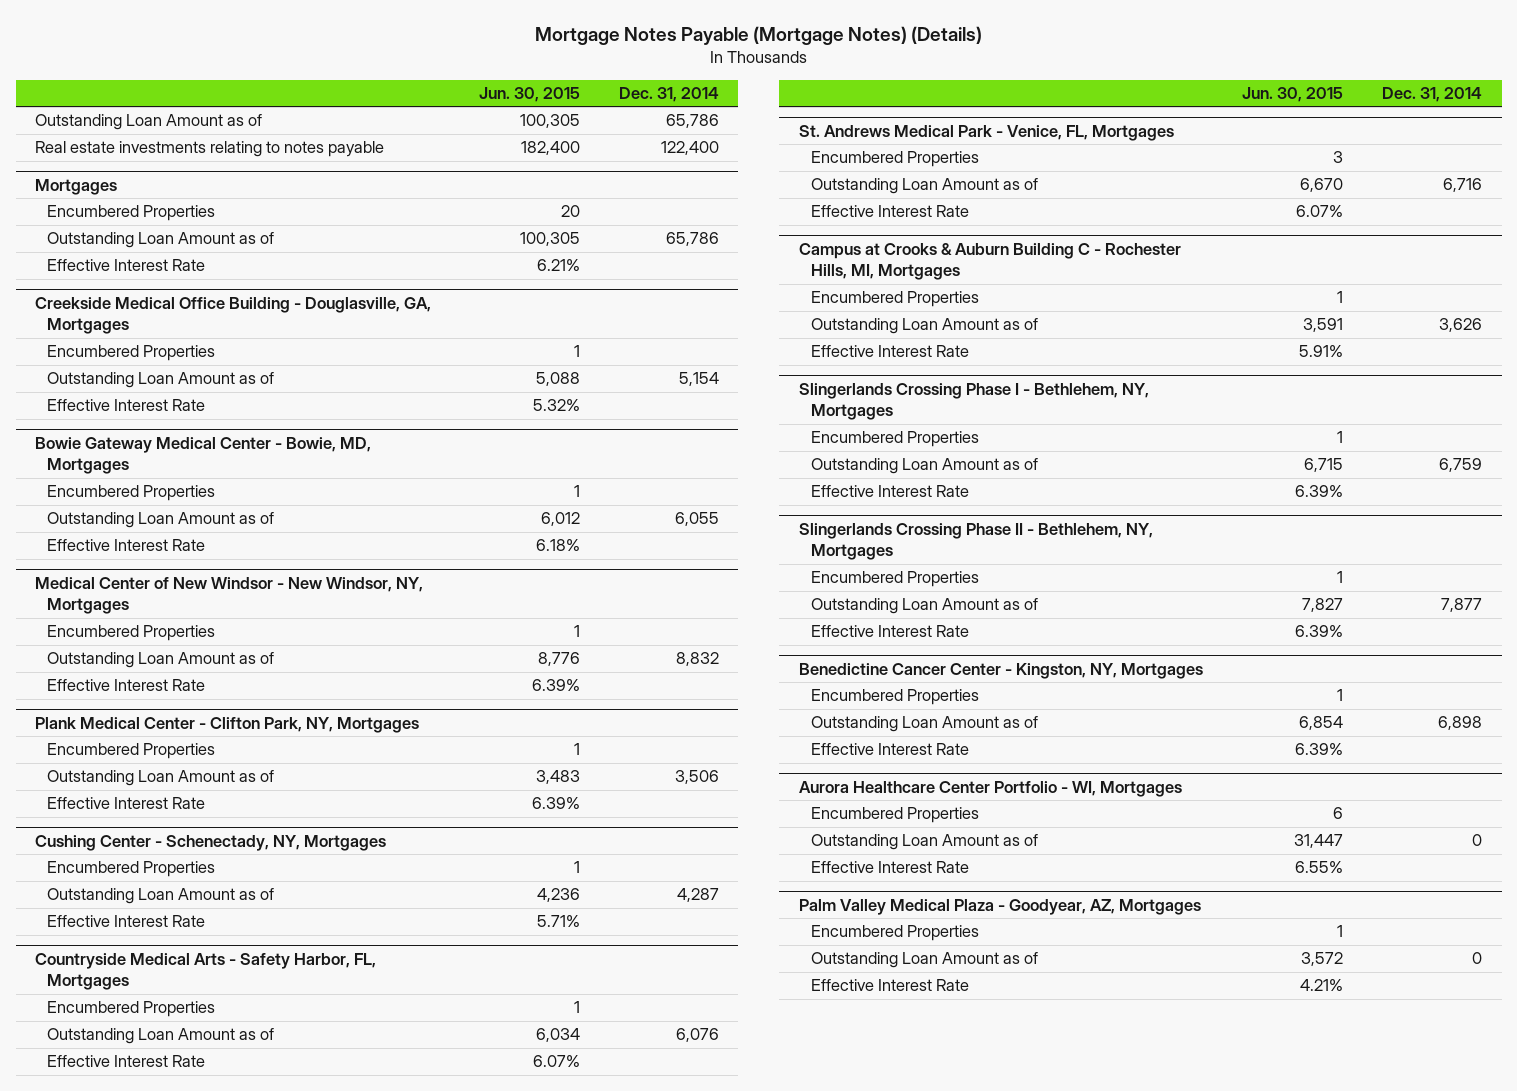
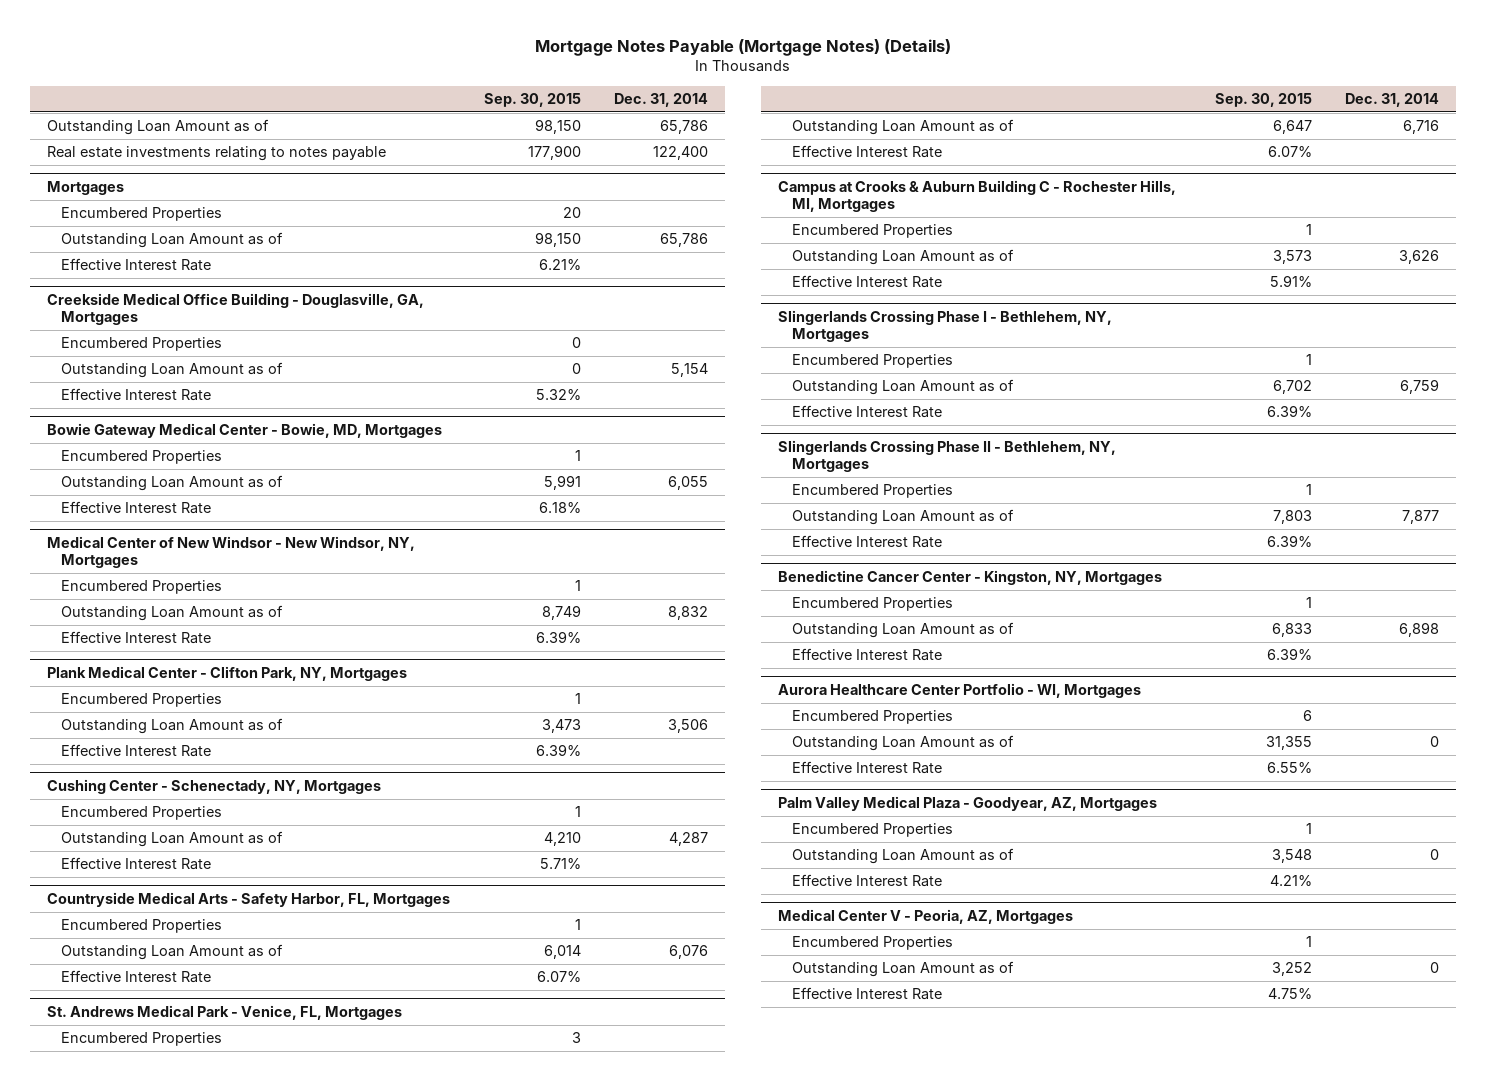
- | Jun. 30, 2015 | Dec. 31, 2014
+ | Sep. 30, 2015 | Dec. 31, 2014
+ Medical Center V - Peoria, AZ, Mortgages
+ Encumbered Properties | 1 |
+ Outstanding Loan Amount as of | 3,252 | 0
+ Effective Interest Rate | 4.75% |

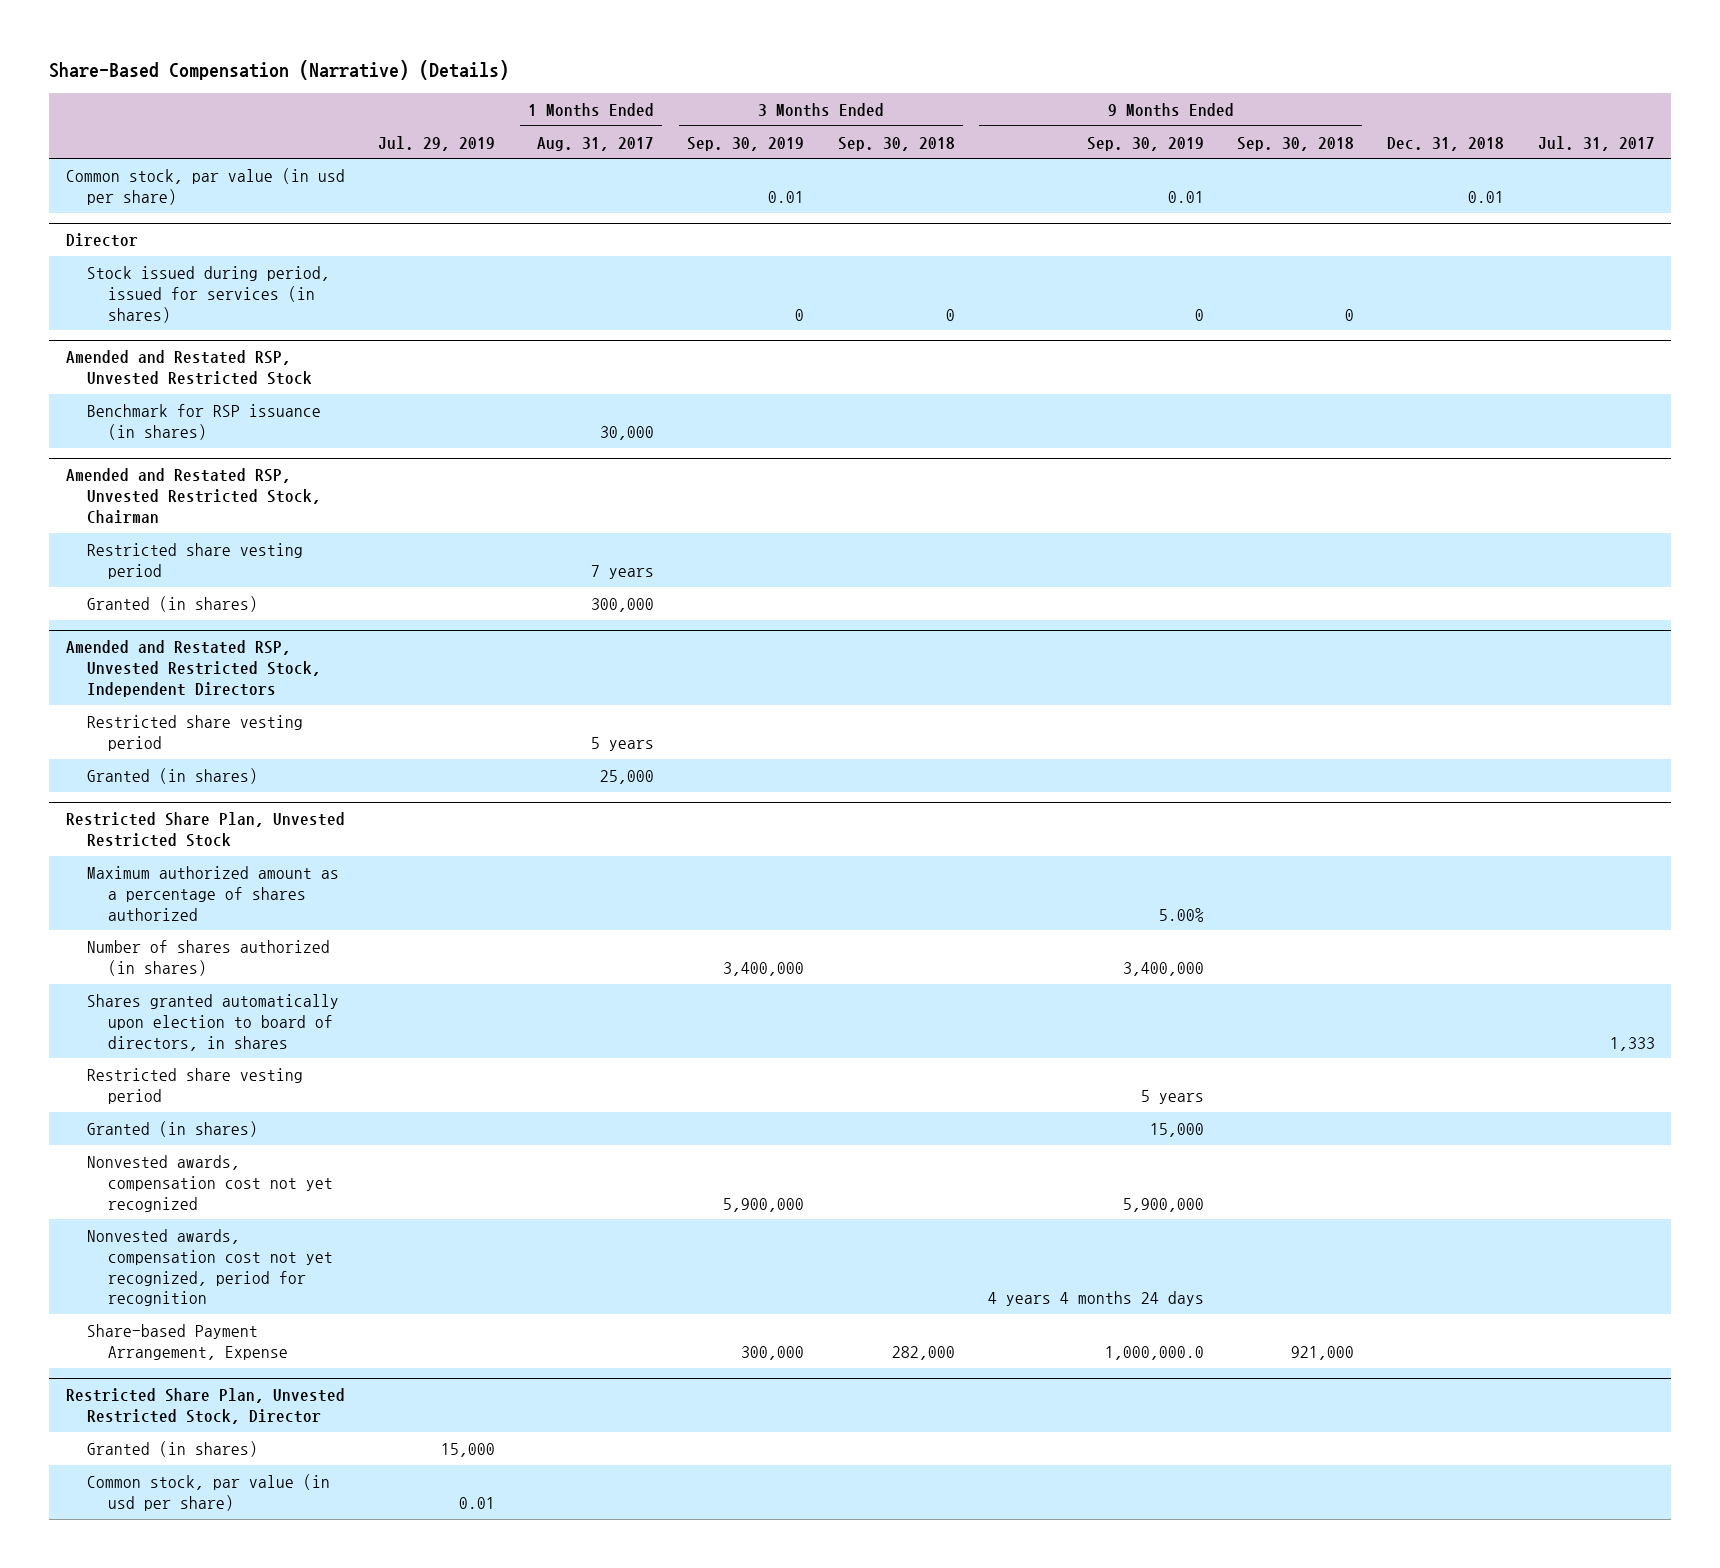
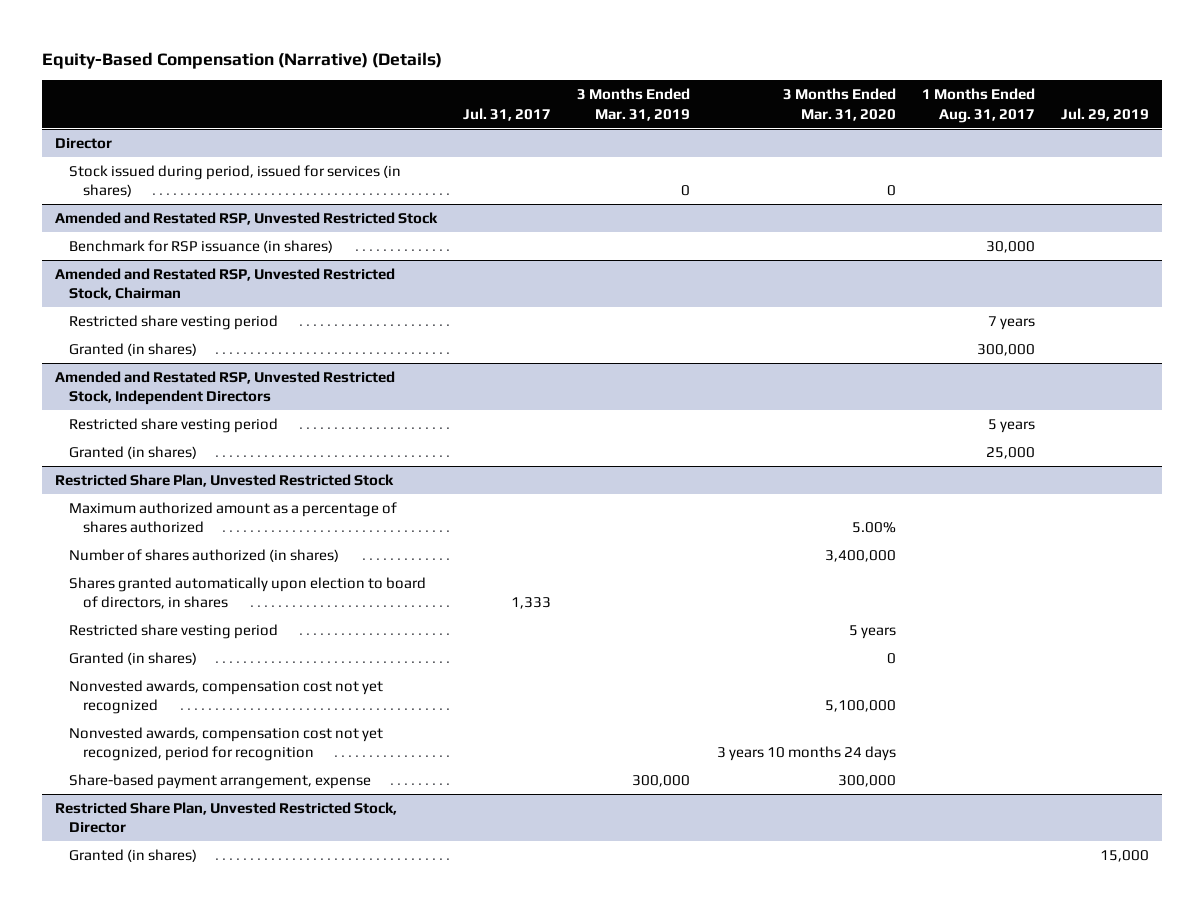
- Share-Based Compensation (Narrative) (Details)
+ Equity-Based Compensation (Narrative) (Details)
- | Jul. 29, 2019 | 1 Months Ended Aug. 31, 2017 | 3 Months Ended Sep. 30, 2019 | 3 Months Ended Sep. 30, 2018 | 9 Months Ended Sep. 30, 2019 | 9 Months Ended Sep. 30, 2018 | Dec. 31, 2018 | Jul. 31, 2017
+ | Jul. 31, 2017 | 3 Months Ended Mar. 31, 2019 | 3 Months Ended Mar. 31, 2020 | 1 Months Ended Aug. 31, 2017 | Jul. 29, 2019
- Common stock, par value (in usd per share) | | | 0.01 | | 0.01 | | 0.01 |
@ Restricted Share Plan, Unvested Restricted Stock
- Share-based Payment Arrangement, Expense | | | 300,000 | 282,000 | 1,000,000.0 | 921,000 | |
+ Share-based payment arrangement, expense | | 300,000 | 300,000 | |
@ Restricted Share Plan, Unvested Restricted Stock, Director
- Common stock, par value (in usd per share) | 0.01 | | | | | | |

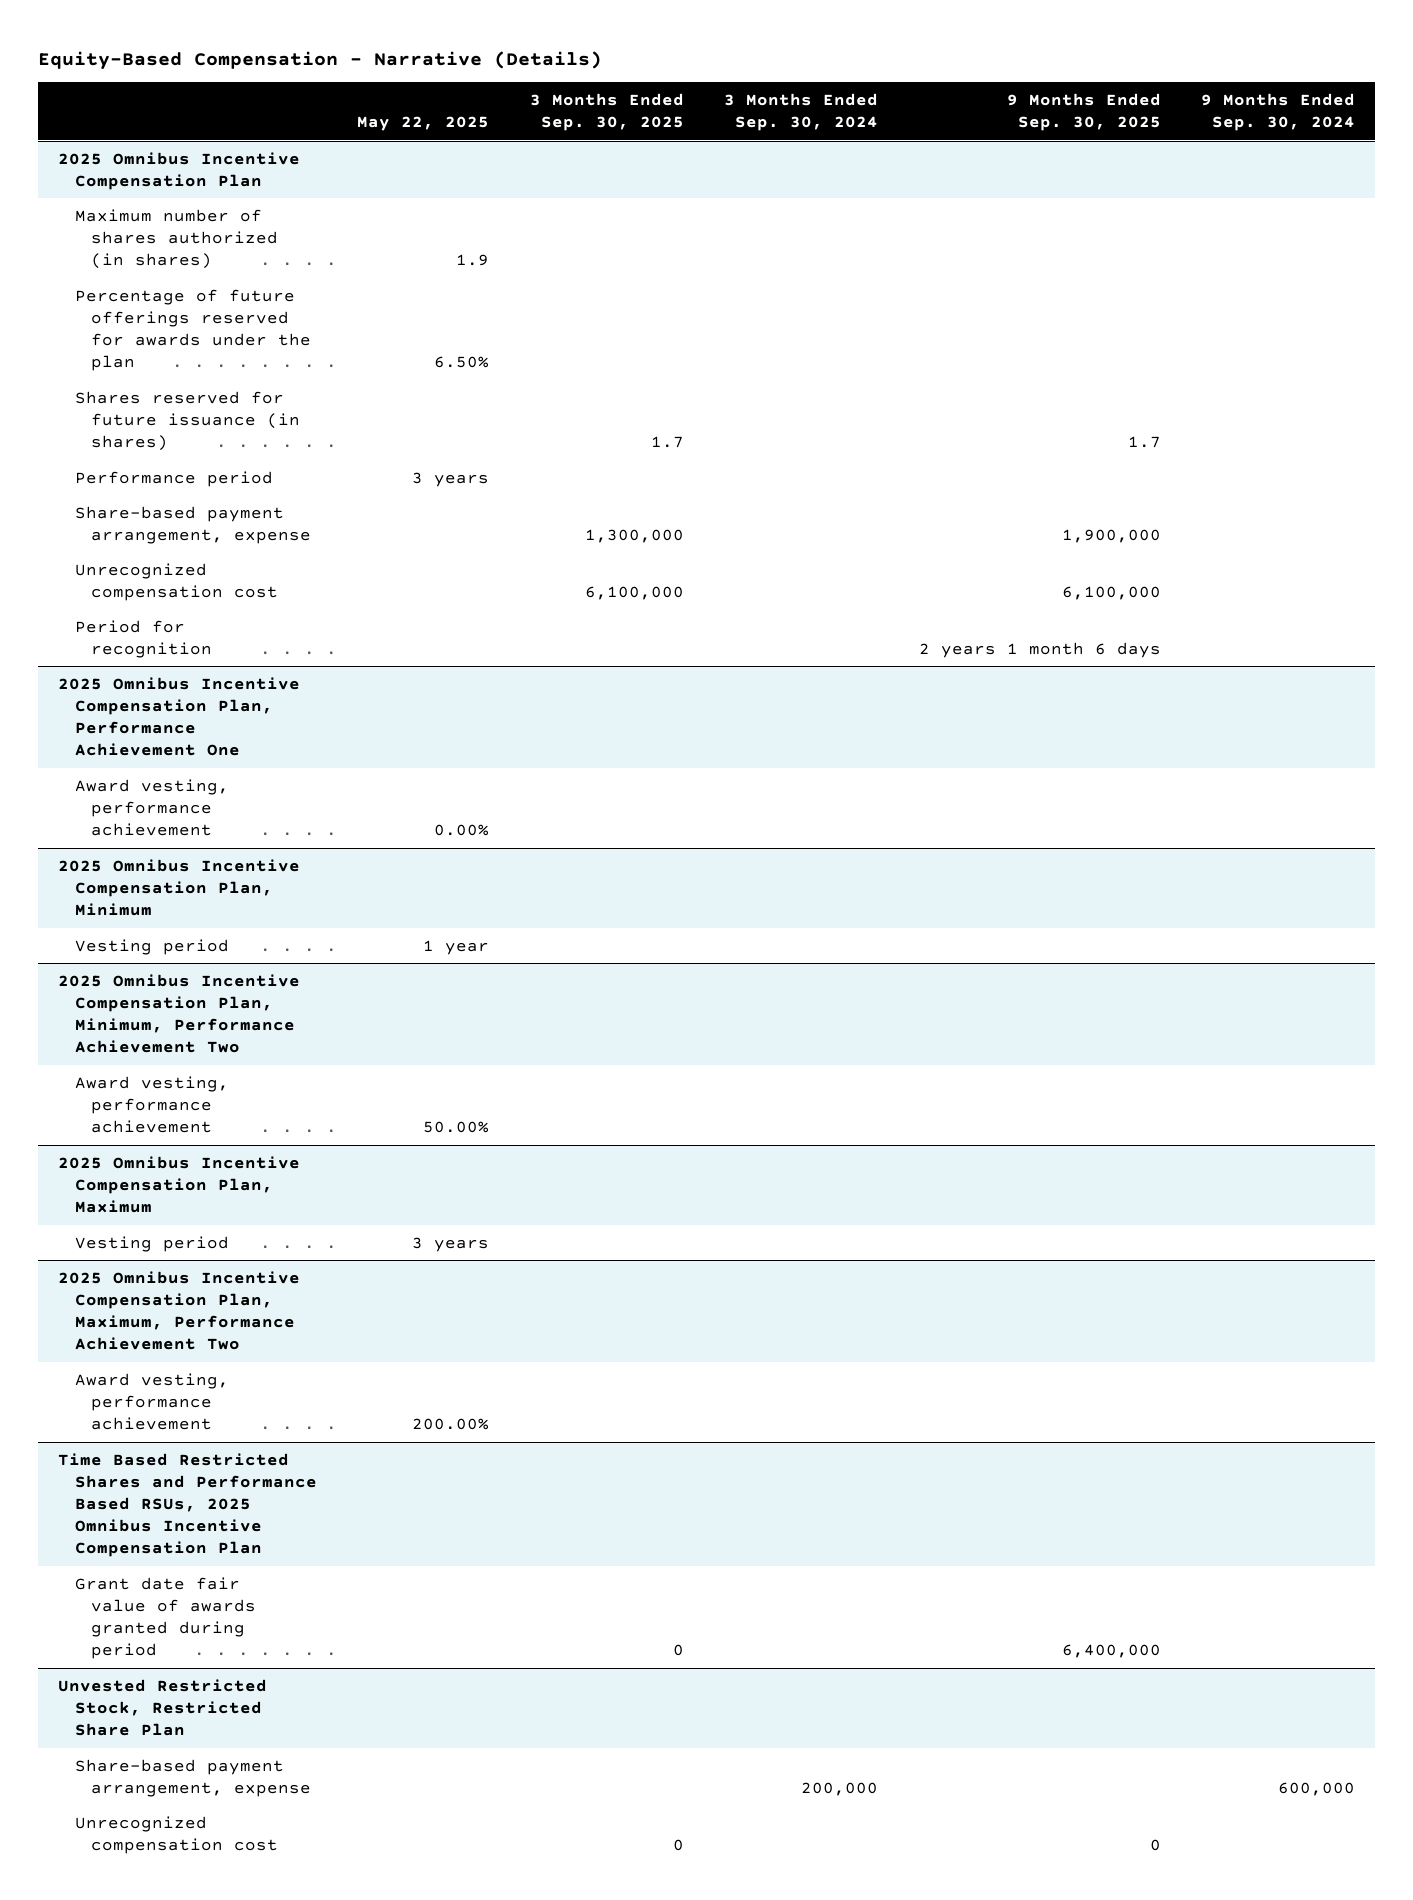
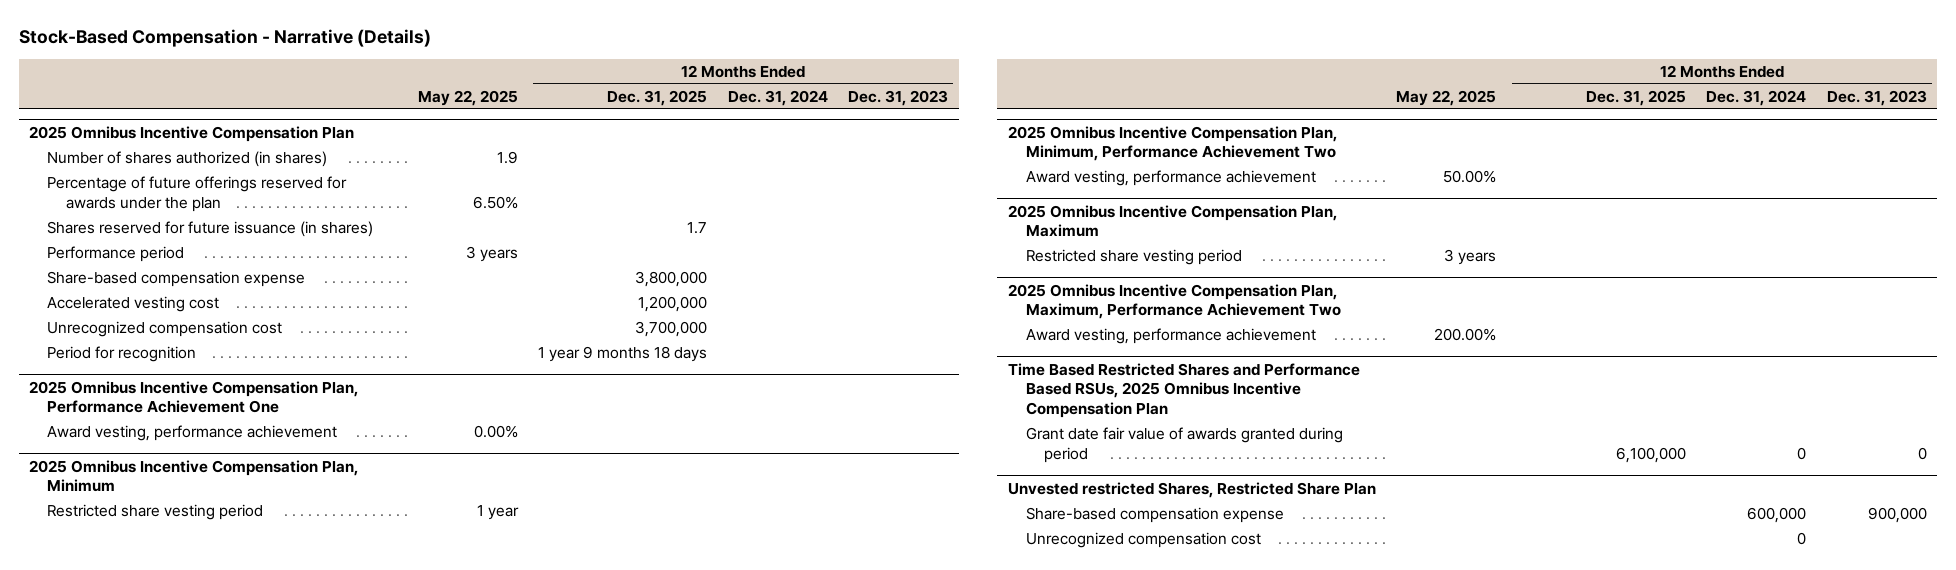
- Equity-Based Compensation - Narrative (Details)
+ Stock-Based Compensation - Narrative (Details)
- | May 22, 2025 | 3 Months Ended Sep. 30, 2025 | 3 Months Ended Sep. 30, 2024 | 9 Months Ended Sep. 30, 2025 | 9 Months Ended Sep. 30, 2024
+ | May 22, 2025 | 12 Months Ended Dec. 31, 2025 | 12 Months Ended Dec. 31, 2024 | 12 Months Ended Dec. 31, 2023
@ 2025 Omnibus Incentive Compensation Plan
- Maximum number of shares authorized (in shares) | 1.9 | | | |
+ Number of shares authorized (in shares) | 1.9 | | |
- Share-based payment arrangement, expense | | 1,300,000 | | 1,900,000 |
+ Share-based compensation expense | | 3,800,000 | |
+ Accelerated vesting cost | | 1,200,000 | |
@ 2025 Omnibus Incentive Compensation Plan, Minimum
- Vesting period | 1 year | | | |
+ Restricted share vesting period | 1 year | | |
@ 2025 Omnibus Incentive Compensation Plan, Maximum
- Vesting period | 3 years | | | |
+ Restricted share vesting period | 3 years | | |
- Unvested Restricted Stock, Restricted Share Plan
- Share-based payment arrangement, expense | | | 200,000 | | 600,000
+ Unvested restricted Shares, Restricted Share Plan
+ Share-based compensation expense | | | 600,000 | 900,000

